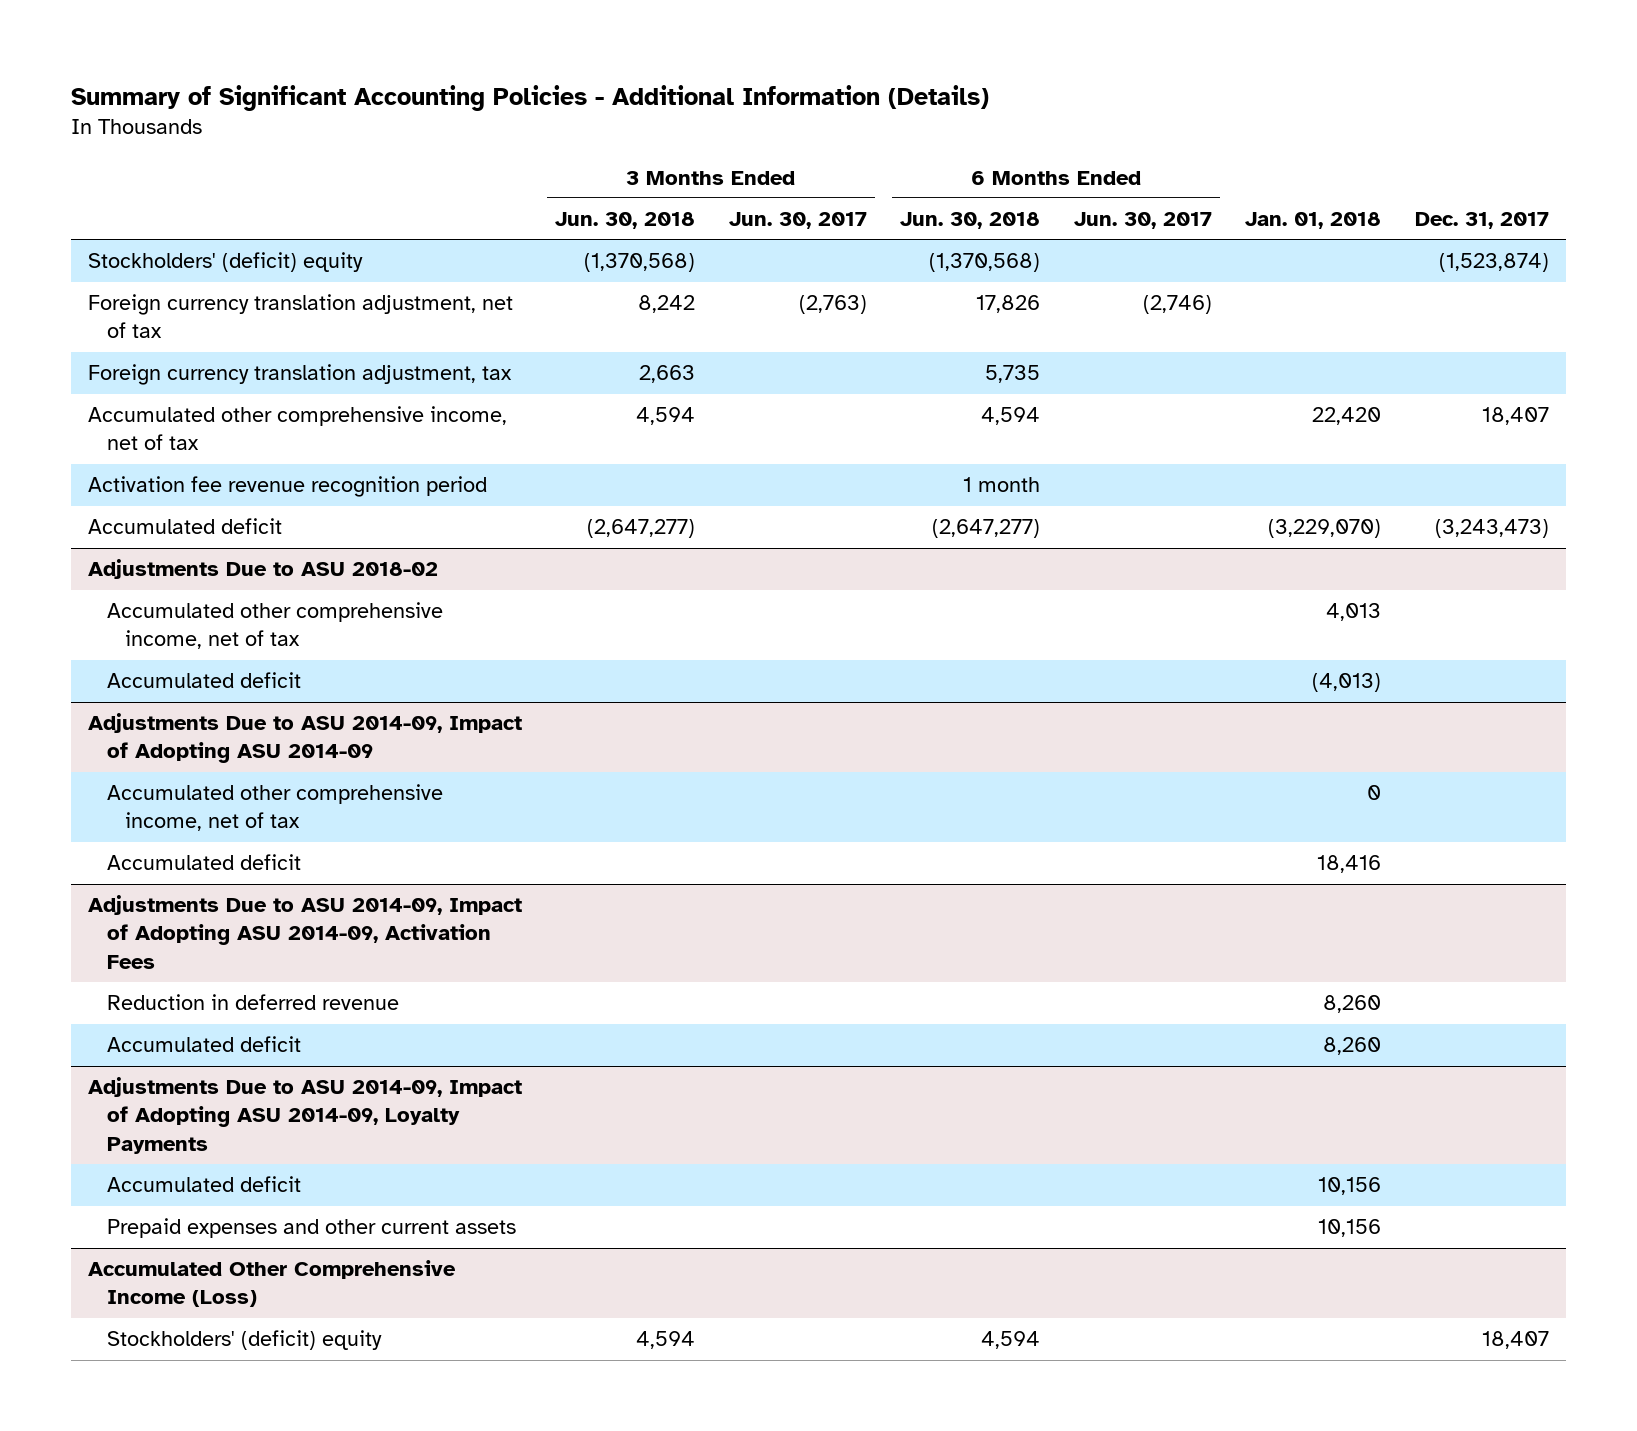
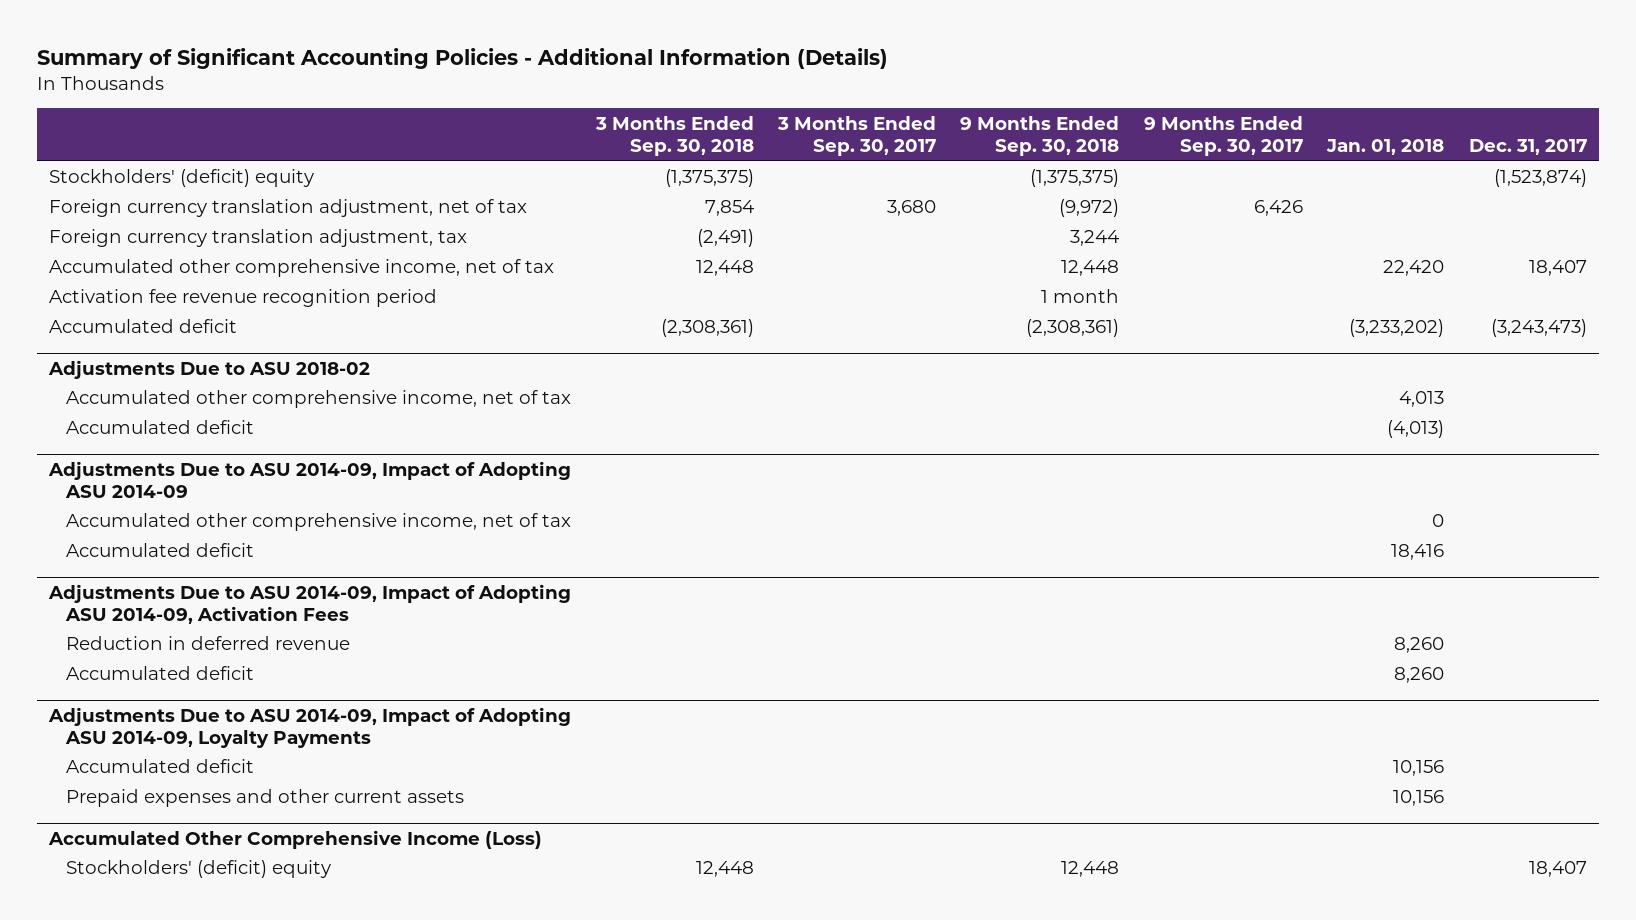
- | 3 Months Ended Jun. 30, 2018 | 3 Months Ended Jun. 30, 2017 | 6 Months Ended Jun. 30, 2018 | 6 Months Ended Jun. 30, 2017 | Jan. 01, 2018 | Dec. 31, 2017
+ | 3 Months Ended Sep. 30, 2018 | 3 Months Ended Sep. 30, 2017 | 9 Months Ended Sep. 30, 2018 | 9 Months Ended Sep. 30, 2017 | Jan. 01, 2018 | Dec. 31, 2017
- Accumulated deficit | (2,647,277) | | (2,647,277) | | (3,229,070) | (3,243,473)
+ Accumulated deficit | (2,308,361) | | (2,308,361) | | (3,233,202) | (3,243,473)

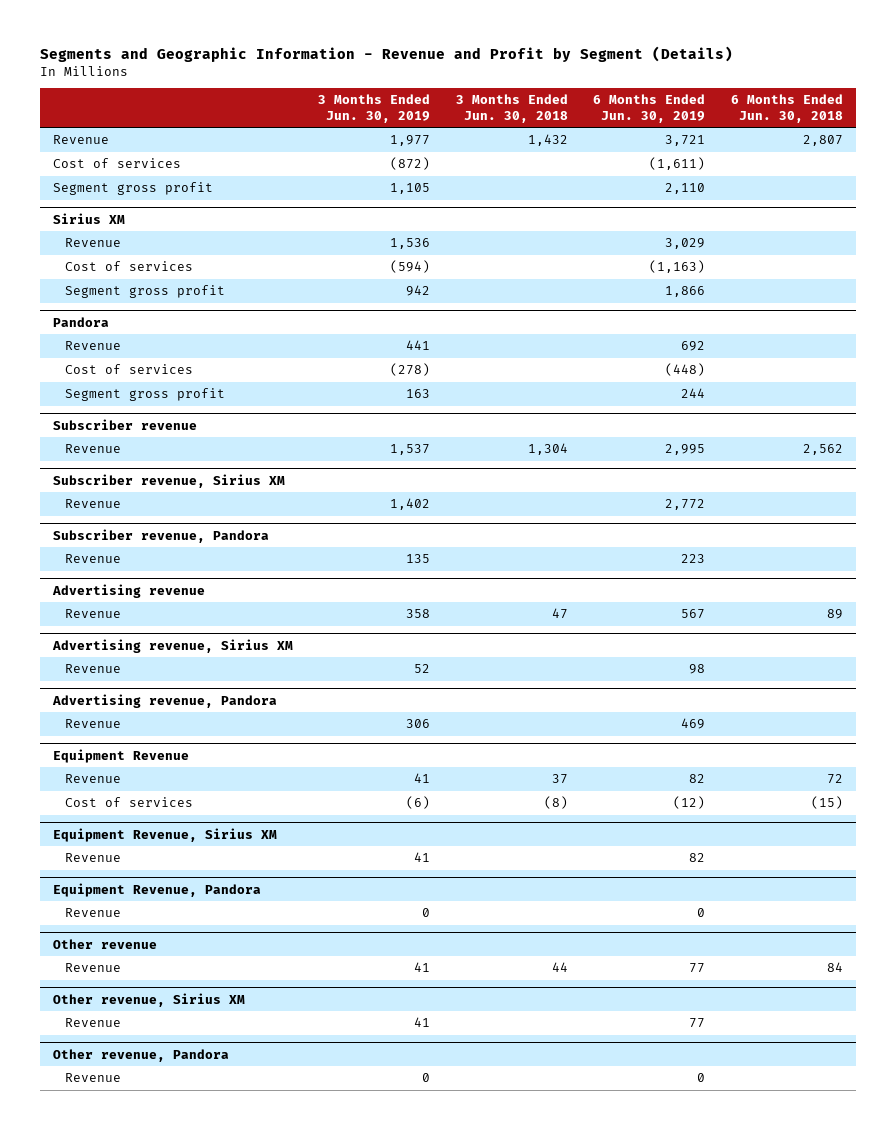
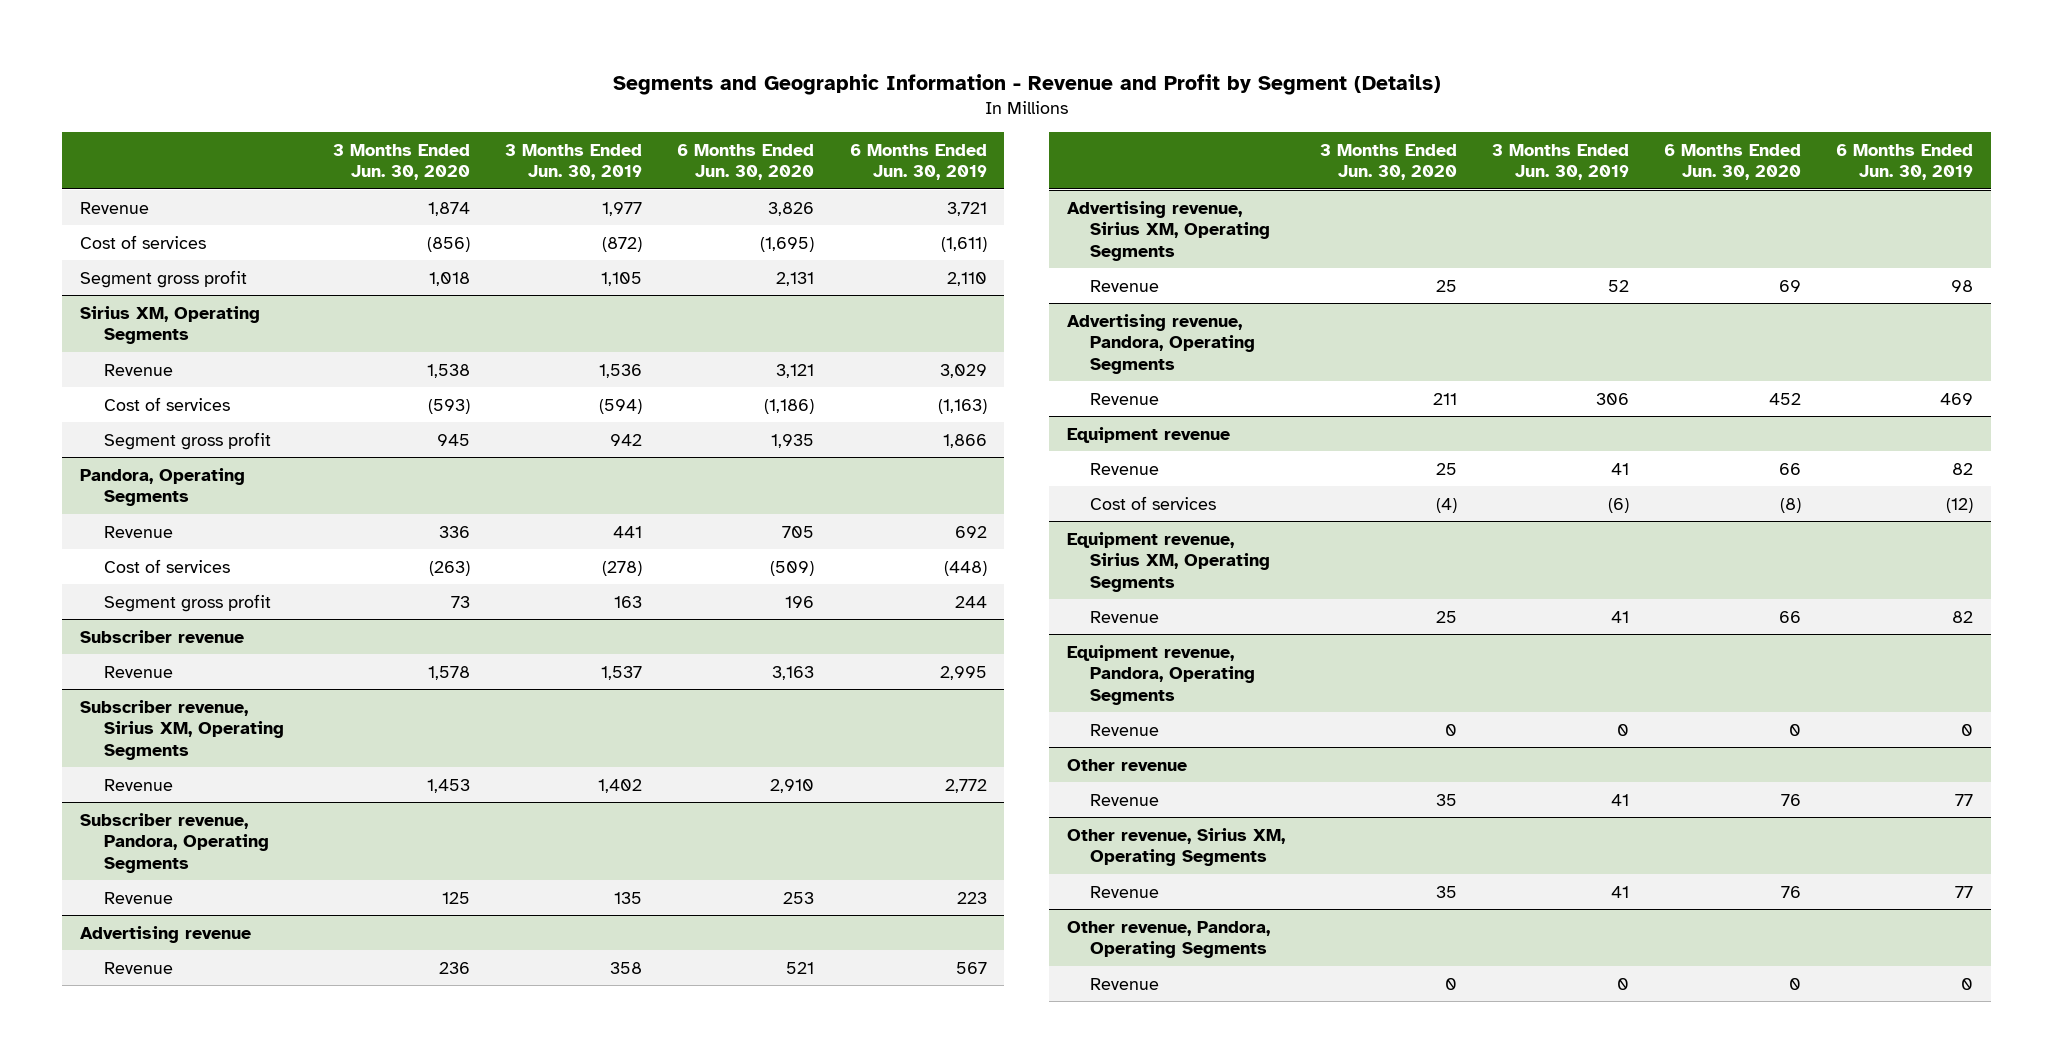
- | 3 Months Ended Jun. 30, 2019 | 3 Months Ended Jun. 30, 2018 | 6 Months Ended Jun. 30, 2019 | 6 Months Ended Jun. 30, 2018
+ | 3 Months Ended Jun. 30, 2020 | 3 Months Ended Jun. 30, 2019 | 6 Months Ended Jun. 30, 2020 | 6 Months Ended Jun. 30, 2019
- Sirius XM
+ Sirius XM, Operating Segments
- Pandora
+ Pandora, Operating Segments
- Subscriber revenue, Sirius XM
+ Subscriber revenue, Sirius XM, Operating Segments
- Subscriber revenue, Pandora
+ Subscriber revenue, Pandora, Operating Segments
- Advertising revenue, Sirius XM
+ Advertising revenue, Sirius XM, Operating Segments
- Advertising revenue, Pandora
+ Advertising revenue, Pandora, Operating Segments
- Equipment Revenue
+ Equipment revenue
- Equipment Revenue, Sirius XM
+ Equipment revenue, Sirius XM, Operating Segments
- Equipment Revenue, Pandora
+ Equipment revenue, Pandora, Operating Segments
- Other revenue, Sirius XM
+ Other revenue, Sirius XM, Operating Segments
- Other revenue, Pandora
+ Other revenue, Pandora, Operating Segments

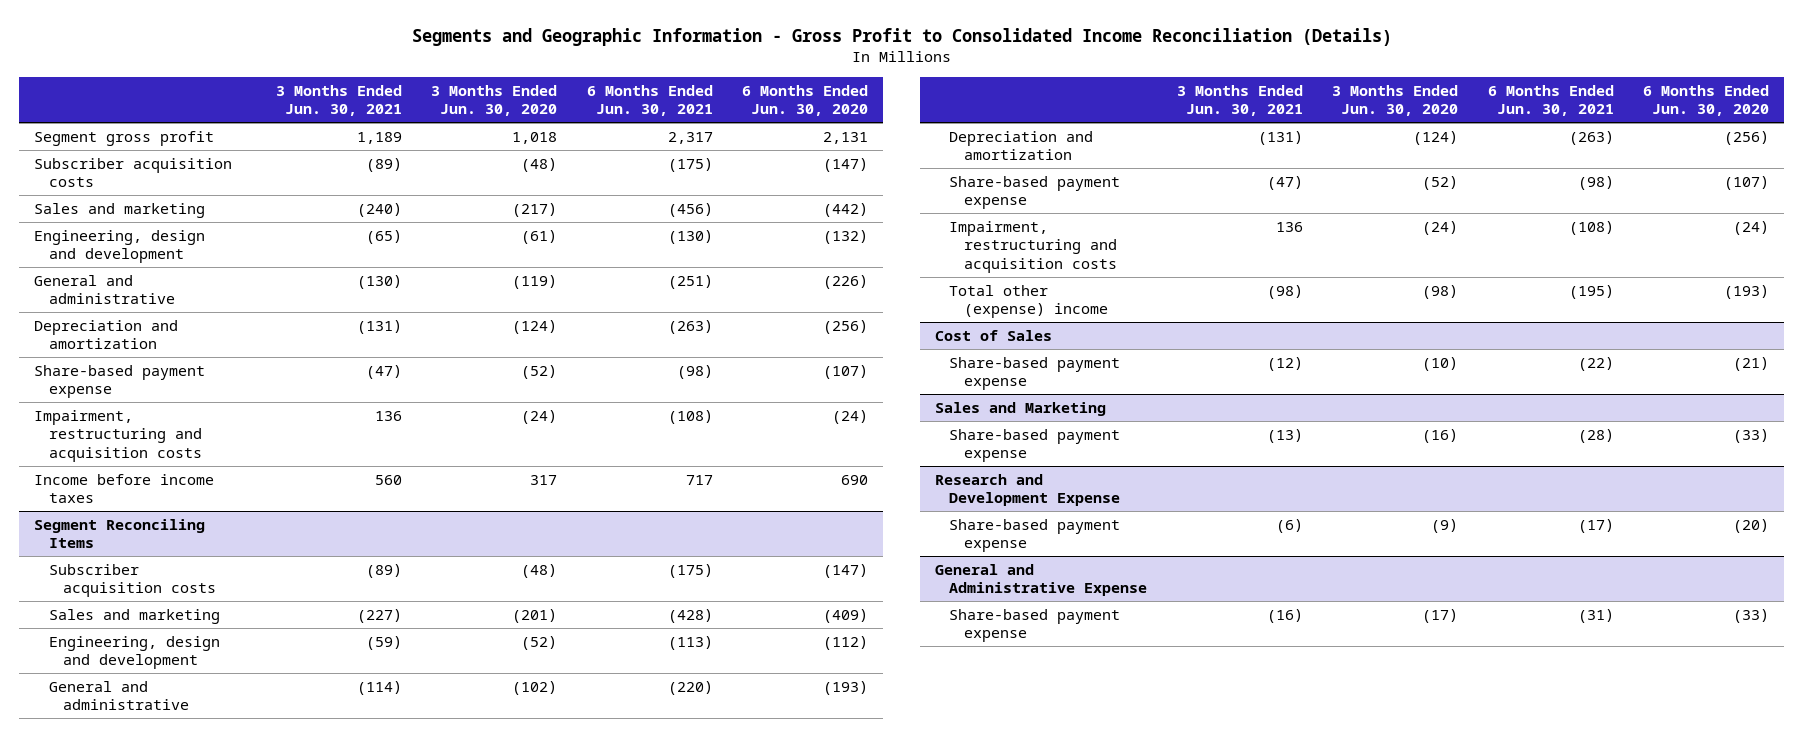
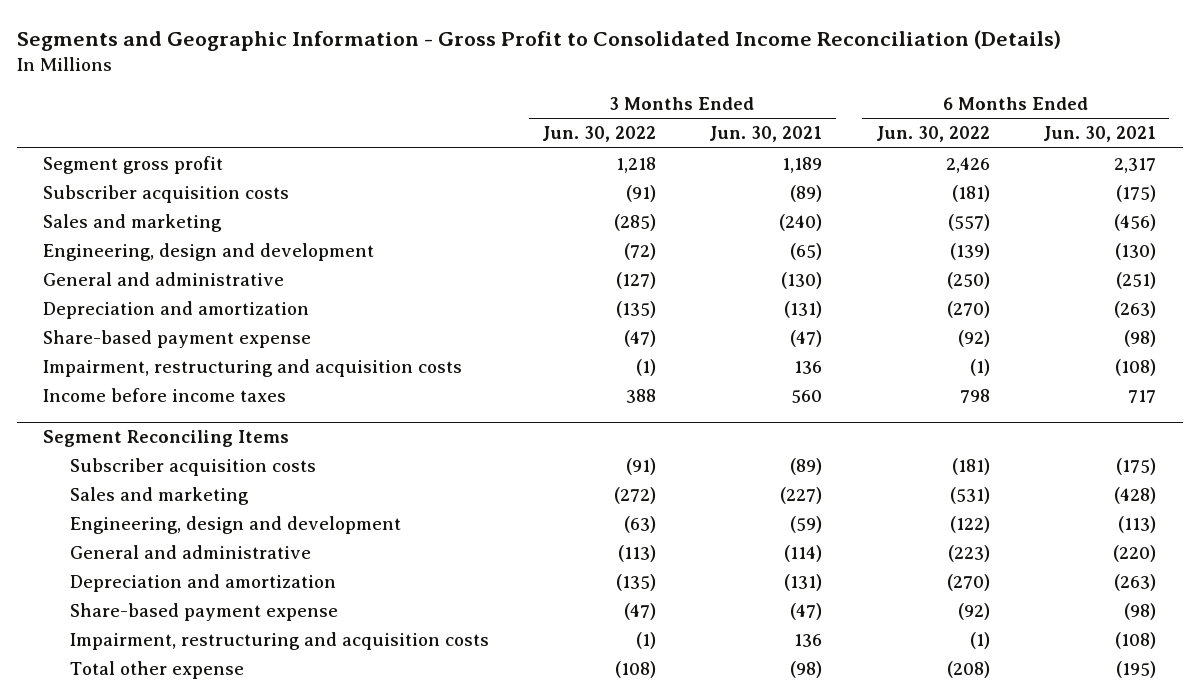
- | 3 Months Ended Jun. 30, 2021 | 3 Months Ended Jun. 30, 2020 | 6 Months Ended Jun. 30, 2021 | 6 Months Ended Jun. 30, 2020
+ | 3 Months Ended Jun. 30, 2022 | 3 Months Ended Jun. 30, 2021 | 6 Months Ended Jun. 30, 2022 | 6 Months Ended Jun. 30, 2021
@ Segment Reconciling Items
- Total other (expense) income | (98) | (98) | (195) | (193)
- Cost of Sales
- Share-based payment expense | (12) | (10) | (22) | (21)
- Sales and Marketing
- Share-based payment expense | (13) | (16) | (28) | (33)
- Research and Development Expense
- Share-based payment expense | (6) | (9) | (17) | (20)
- General and Administrative Expense
- Share-based payment expense | (16) | (17) | (31) | (33)
@ Segment Reconciling Items
+ Total other expense | (108) | (98) | (208) | (195)

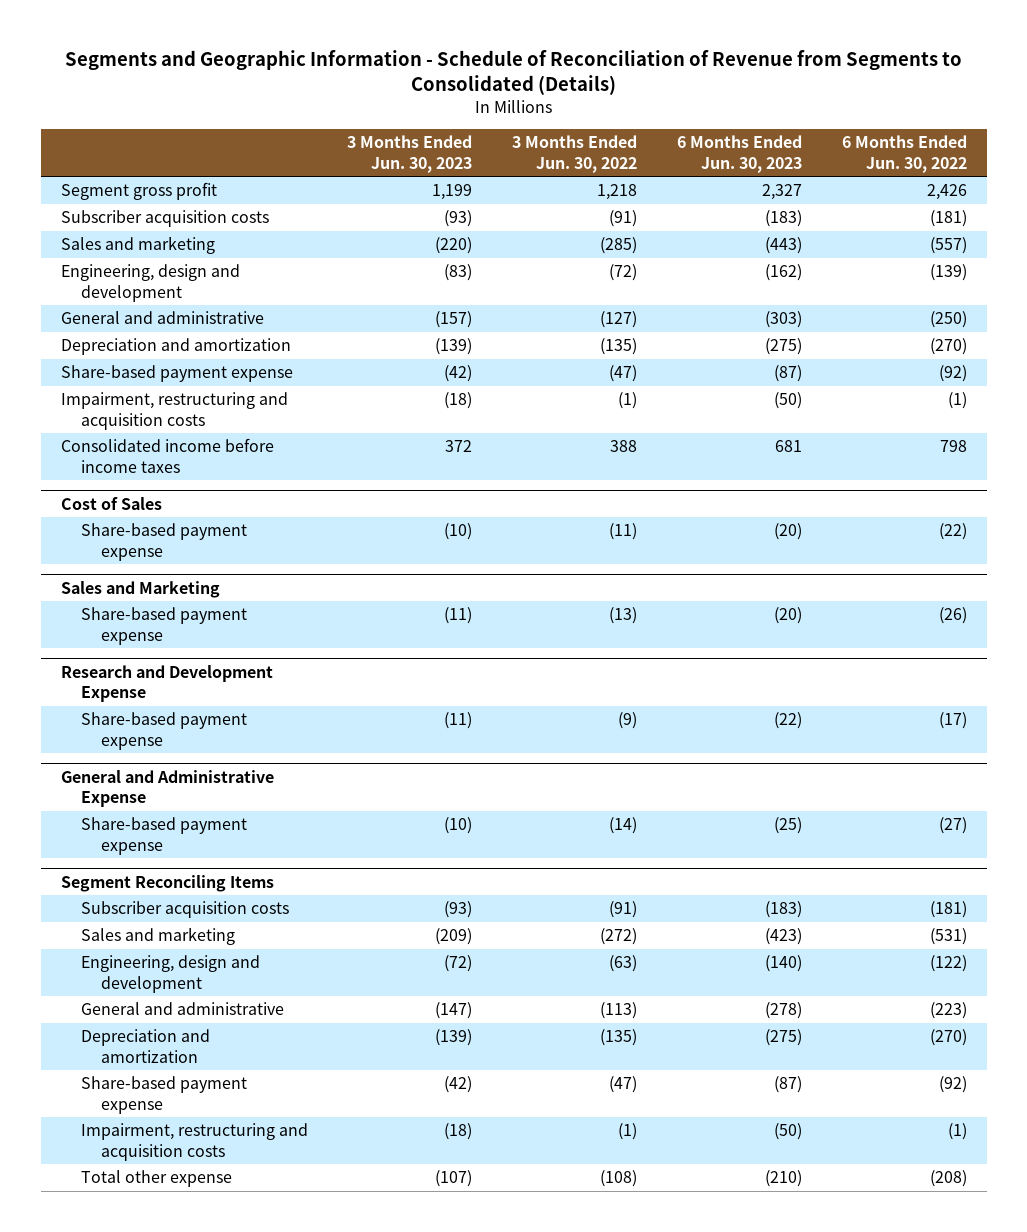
- Segments and Geographic Information - Gross Profit to Consolidated Income Reconciliation (Details)
+ Segments and Geographic Information - Schedule of Reconciliation of Revenue from Segments to Consolidated (Details)
- | 3 Months Ended Jun. 30, 2022 | 3 Months Ended Jun. 30, 2021 | 6 Months Ended Jun. 30, 2022 | 6 Months Ended Jun. 30, 2021
+ | 3 Months Ended Jun. 30, 2023 | 3 Months Ended Jun. 30, 2022 | 6 Months Ended Jun. 30, 2023 | 6 Months Ended Jun. 30, 2022
- Income before income taxes | 388 | 560 | 798 | 717
+ Consolidated income before income taxes | 372 | 388 | 681 | 798
+ Cost of Sales
+ Share-based payment expense | (10) | (11) | (20) | (22)
+ Sales and Marketing
+ Share-based payment expense | (11) | (13) | (20) | (26)
+ Research and Development Expense
+ Share-based payment expense | (11) | (9) | (22) | (17)
+ General and Administrative Expense
+ Share-based payment expense | (10) | (14) | (25) | (27)

